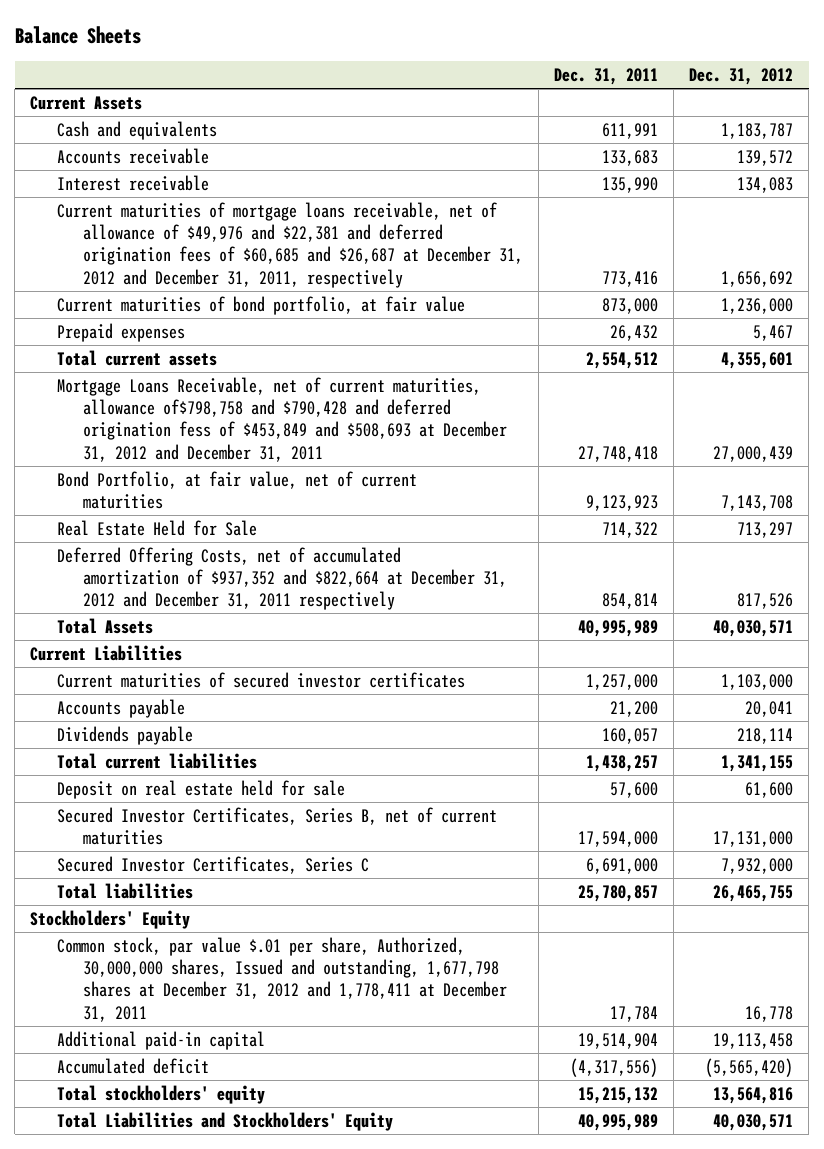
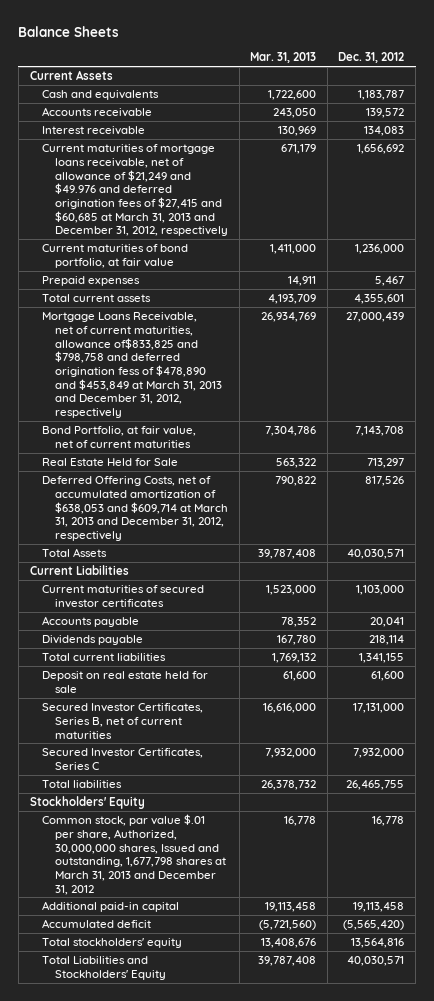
- | Dec. 31, 2011 | Dec. 31, 2012
+ | Mar. 31, 2013 | Dec. 31, 2012
- Current maturities of mortgage loans receivable, net of allowance of $49,976 and $22,381 and deferred origination fees of $60,685 and $26,687 at December 31, 2012 and December 31, 2011, respectively | 773,416 | 1,656,692
+ Current maturities of mortgage loans receivable, net of allowance of $21,249 and $49.976 and deferred origination fees of $27,415 and $60,685 at March 31, 2013 and December 31, 2012, respectively | 671,179 | 1,656,692
- Mortgage Loans Receivable, net of current maturities, allowance of$798,758 and $790,428 and deferred origination fess of $453,849 and $508,693 at December 31, 2012 and December 31, 2011 | 27,748,418 | 27,000,439
+ Mortgage Loans Receivable, net of current maturities, allowance of$833,825 and $798,758 and deferred origination fess of $478,890 and $453,849 at March 31, 2013 and December 31, 2012, respectively | 26,934,769 | 27,000,439
- Deferred Offering Costs, net of accumulated amortization of $937,352 and $822,664 at December 31, 2012 and December 31, 2011 respectively | 854,814 | 817,526
+ Deferred Offering Costs, net of accumulated amortization of $638,053 and $609,714 at March 31, 2013 and December 31, 2012, respectively | 790,822 | 817,526
- Common stock, par value $.01 per share, Authorized, 30,000,000 shares, Issued and outstanding, 1,677,798 shares at December 31, 2012 and 1,778,411 at December 31, 2011 | 17,784 | 16,778
+ Common stock, par value $.01 per share, Authorized, 30,000,000 shares, Issued and outstanding, 1,677,798 shares at March 31, 2013 and December 31, 2012 | 16,778 | 16,778

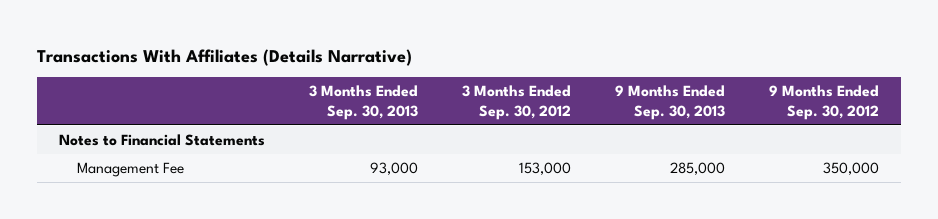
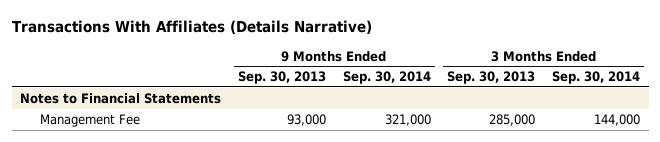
- | 3 Months Ended Sep. 30, 2013 | 3 Months Ended Sep. 30, 2012 | 9 Months Ended Sep. 30, 2013 | 9 Months Ended Sep. 30, 2012
+ | 9 Months Ended Sep. 30, 2013 | 9 Months Ended Sep. 30, 2014 | 3 Months Ended Sep. 30, 2013 | 3 Months Ended Sep. 30, 2014
- Management Fee | 93,000 | 153,000 | 285,000 | 350,000
+ Management Fee | 93,000 | 321,000 | 285,000 | 144,000

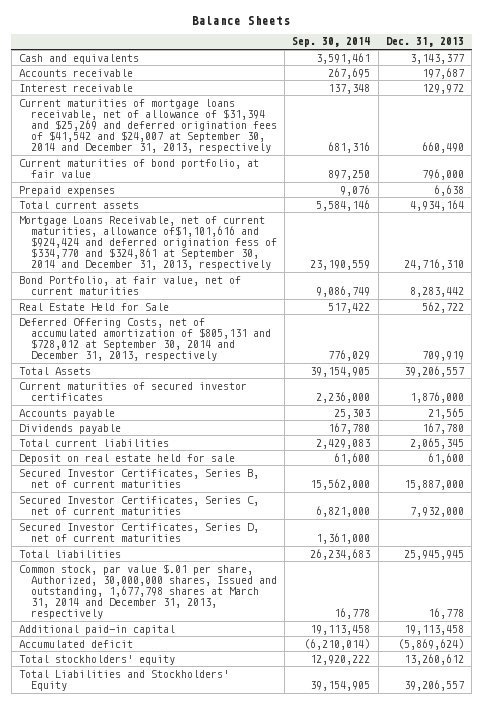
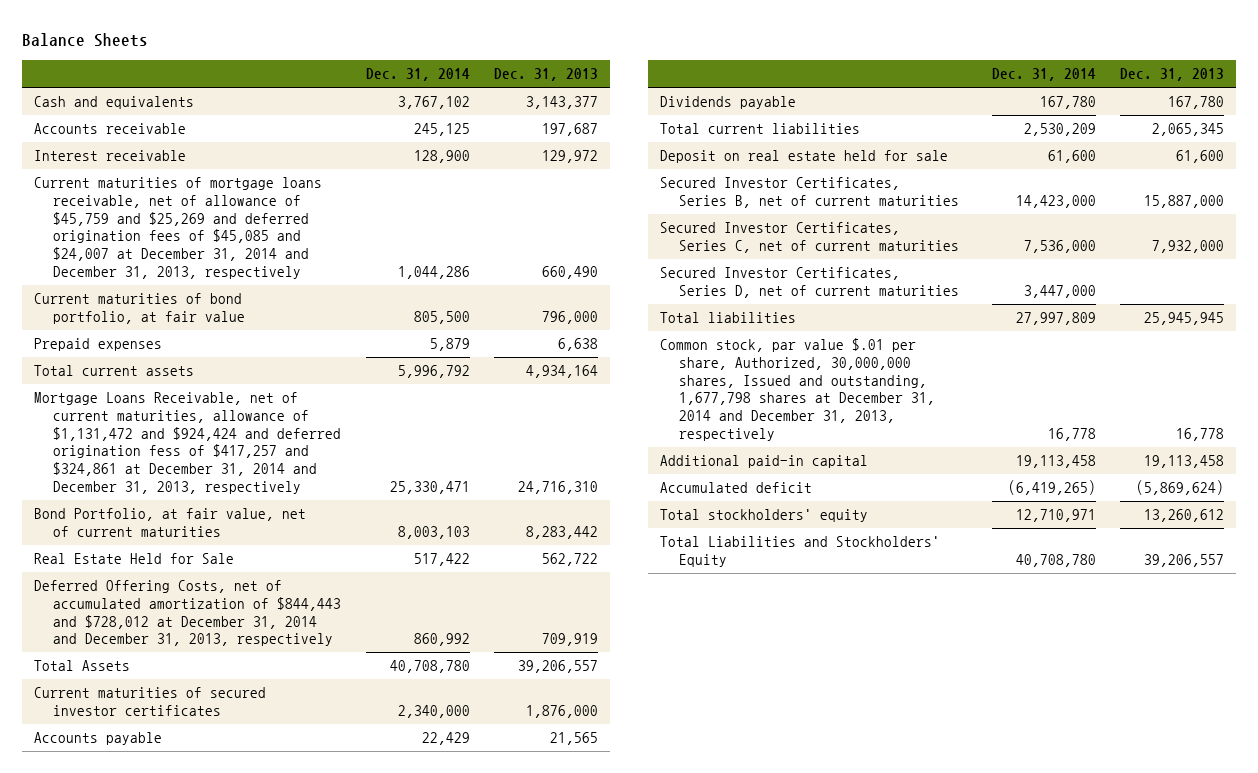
- | Sep. 30, 2014 | Dec. 31, 2013
+ | Dec. 31, 2014 | Dec. 31, 2013
- Current maturities of mortgage loans receivable, net of allowance of $31,394 and $25,269 and deferred origination fees of $41,542 and $24,007 at September 30, 2014 and December 31, 2013, respectively | 681,316 | 660,490
+ Current maturities of mortgage loans receivable, net of allowance of $45,759 and $25,269 and deferred origination fees of $45,085 and $24,007 at December 31, 2014 and December 31, 2013, respectively | 1,044,286 | 660,490
- Mortgage Loans Receivable, net of current maturities, allowance of$1,101,616 and $924,424 and deferred origination fess of $334,770 and $324,861 at September 30, 2014 and December 31, 2013, respectively | 23,190,559 | 24,716,310
+ Mortgage Loans Receivable, net of current maturities, allowance of $1,131,472 and $924,424 and deferred origination fess of $417,257 and $324,861 at December 31, 2014 and December 31, 2013, respectively | 25,330,471 | 24,716,310
- Deferred Offering Costs, net of accumulated amortization of $805,131 and $728,012 at September 30, 2014 and December 31, 2013, respectively | 776,029 | 709,919
+ Deferred Offering Costs, net of accumulated amortization of $844,443 and $728,012 at December 31, 2014 and December 31, 2013, respectively | 860,992 | 709,919
- Common stock, par value $.01 per share, Authorized, 30,000,000 shares, Issued and outstanding, 1,677,798 shares at March 31, 2014 and December 31, 2013, respectively | 16,778 | 16,778
+ Common stock, par value $.01 per share, Authorized, 30,000,000 shares, Issued and outstanding, 1,677,798 shares at December 31, 2014 and December 31, 2013, respectively | 16,778 | 16,778

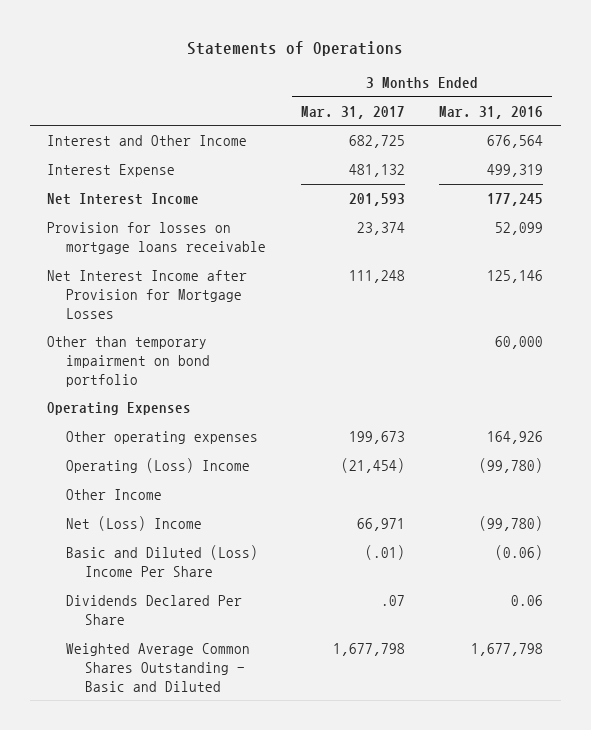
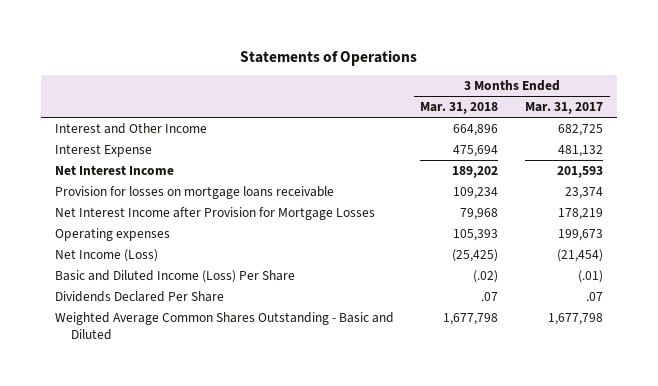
- | 3 Months Ended Mar. 31, 2017 | 3 Months Ended Mar. 31, 2016
+ | 3 Months Ended Mar. 31, 2018 | 3 Months Ended Mar. 31, 2017
- Net Interest Income after Provision for Mortgage Losses | 111,248 | 125,146
- Other than temporary impairment on bond portfolio | | 60,000
- Operating Expenses
- Other operating expenses | 199,673 | 164,926
- Operating (Loss) Income | (21,454) | (99,780)
- Other Income
- Net (Loss) Income | 66,971 | (99,780)
- Basic and Diluted (Loss) Income Per Share | (.01) | (0.06)
+ Net Interest Income after Provision for Mortgage Losses | 79,968 | 178,219
+ Operating expenses | 105,393 | 199,673
+ Net Income (Loss) | (25,425) | (21,454)
+ Basic and Diluted Income (Loss) Per Share | (.02) | (.01)

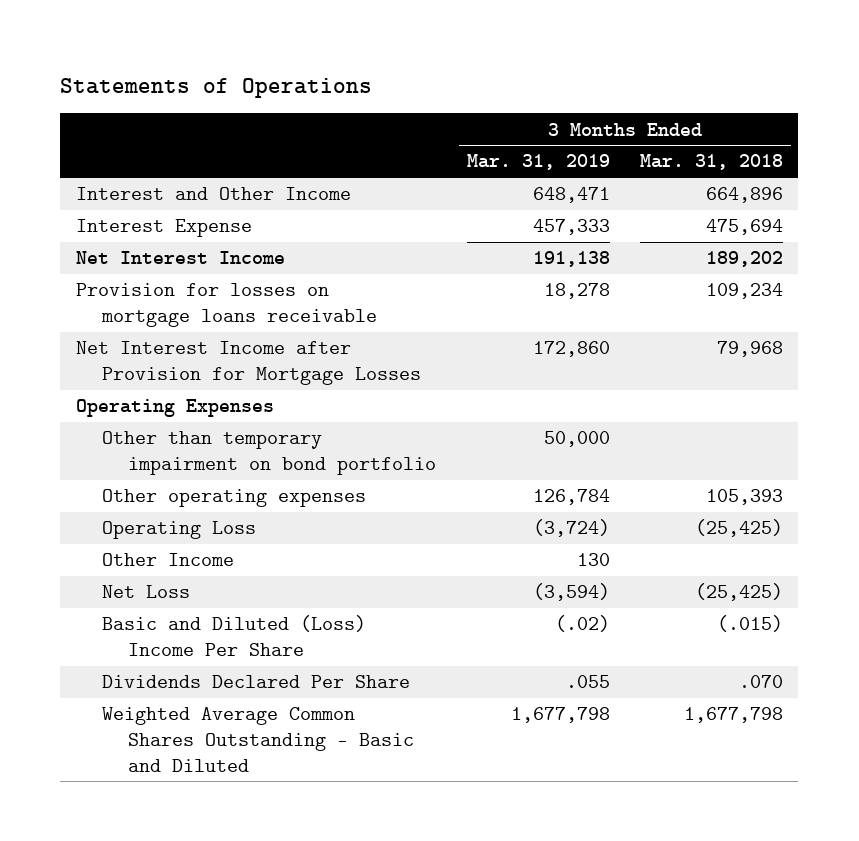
- | 3 Months Ended Mar. 31, 2018 | 3 Months Ended Mar. 31, 2017
+ | 3 Months Ended Mar. 31, 2019 | 3 Months Ended Mar. 31, 2018
- Operating expenses | 105,393 | 199,673
- Net Income (Loss) | (25,425) | (21,454)
- Basic and Diluted Income (Loss) Per Share | (.02) | (.01)
- Dividends Declared Per Share | .07 | .07
+ Operating Expenses
+ Other than temporary impairment on bond portfolio | 50,000 |
+ Other operating expenses | 126,784 | 105,393
+ Operating Loss | (3,724) | (25,425)
+ Other Income | 130 |
+ Net Loss | (3,594) | (25,425)
+ Basic and Diluted (Loss) Income Per Share | (.02) | (.015)
+ Dividends Declared Per Share | .055 | .070

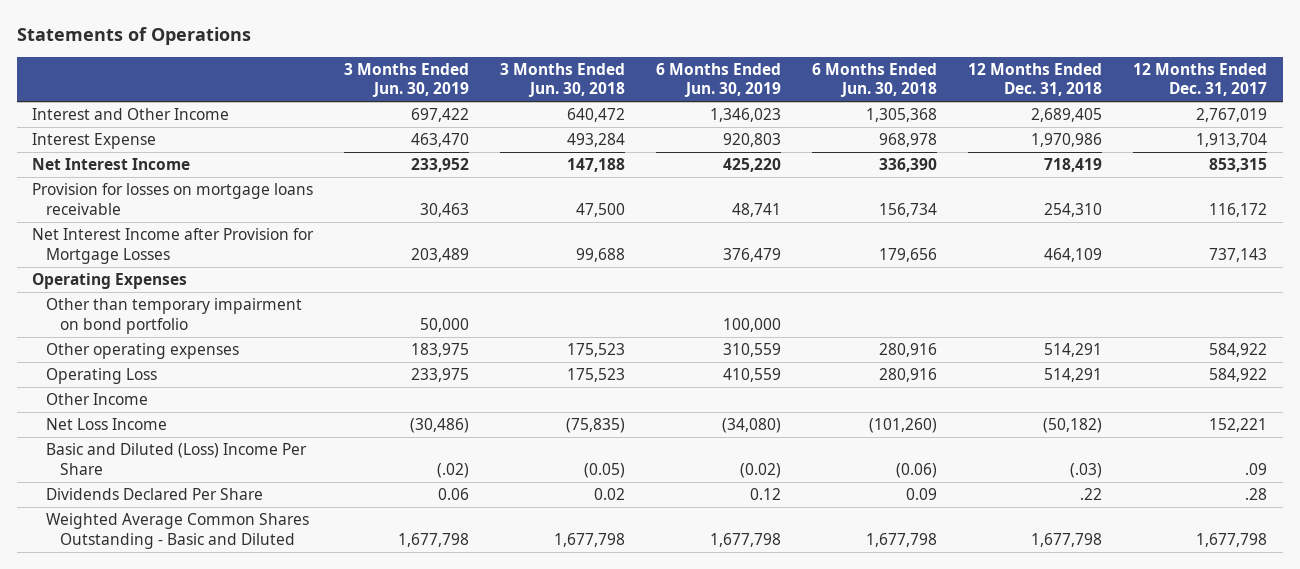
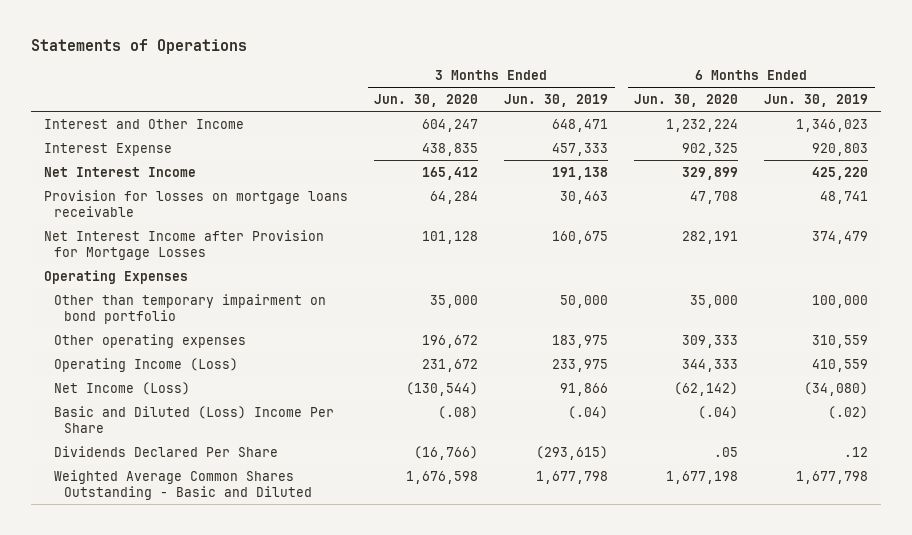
- | 3 Months Ended Jun. 30, 2019 | 3 Months Ended Jun. 30, 2018 | 6 Months Ended Jun. 30, 2019 | 6 Months Ended Jun. 30, 2018 | 12 Months Ended Dec. 31, 2018 | 12 Months Ended Dec. 31, 2017
+ | 3 Months Ended Jun. 30, 2020 | 3 Months Ended Jun. 30, 2019 | 6 Months Ended Jun. 30, 2020 | 6 Months Ended Jun. 30, 2019
- Interest and Other Income | 697,422 | 640,472 | 1,346,023 | 1,305,368 | 2,689,405 | 2,767,019
- Interest Expense | 463,470 | 493,284 | 920,803 | 968,978 | 1,970,986 | 1,913,704
- Net Interest Income | 233,952 | 147,188 | 425,220 | 336,390 | 718,419 | 853,315
+ Interest and Other Income | 604,247 | 648,471 | 1,232,224 | 1,346,023
+ Interest Expense | 438,835 | 457,333 | 902,325 | 920,803
+ Net Interest Income | 165,412 | 191,138 | 329,899 | 425,220
- Net Interest Income after Provision for Mortgage Losses | 203,489 | 99,688 | 376,479 | 179,656 | 464,109 | 737,143
+ Net Interest Income after Provision for Mortgage Losses | 101,128 | 160,675 | 282,191 | 374,479
- Operating Loss | 233,975 | 175,523 | 410,559 | 280,916 | 514,291 | 584,922
- Other Income
- Net Loss Income | (30,486) | (75,835) | (34,080) | (101,260) | (50,182) | 152,221
- Basic and Diluted (Loss) Income Per Share | (.02) | (0.05) | (0.02) | (0.06) | (.03) | .09
- Dividends Declared Per Share | 0.06 | 0.02 | 0.12 | 0.09 | .22 | .28
+ Operating Income (Loss) | 231,672 | 233,975 | 344,333 | 410,559
+ Net Income (Loss) | (130,544) | 91,866 | (62,142) | (34,080)
+ Basic and Diluted (Loss) Income Per Share | (.08) | (.04) | (.04) | (.02)
+ Dividends Declared Per Share | (16,766) | (293,615) | .05 | .12

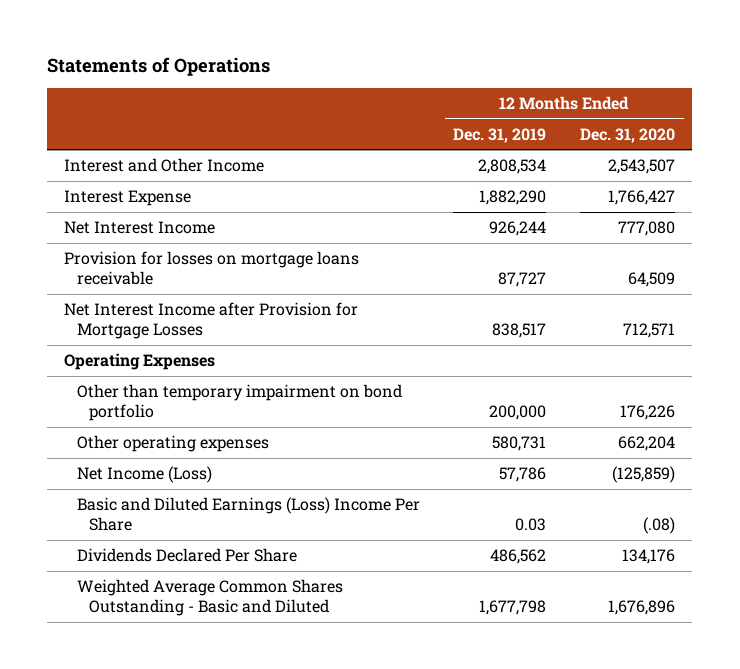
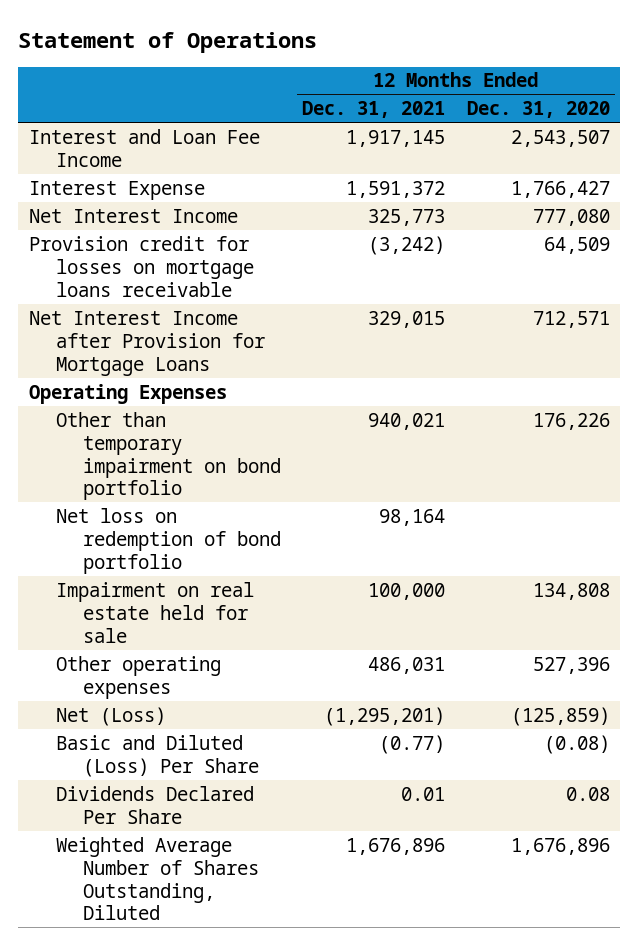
- Statements of Operations
+ Statement of Operations
- | 12 Months Ended Dec. 31, 2019 | 12 Months Ended Dec. 31, 2020
+ | 12 Months Ended Dec. 31, 2021 | 12 Months Ended Dec. 31, 2020
- Interest and Other Income | 2,808,534 | 2,543,507
+ Interest and Loan Fee Income | 1,917,145 | 2,543,507
- Provision for losses on mortgage loans receivable | 87,727 | 64,509
- Net Interest Income after Provision for Mortgage Losses | 838,517 | 712,571
+ Provision credit for losses on mortgage loans receivable | (3,242) | 64,509
+ Net Interest Income after Provision for Mortgage Loans | 329,015 | 712,571
- Other operating expenses | 580,731 | 662,204
- Net Income (Loss) | 57,786 | (125,859)
- Basic and Diluted Earnings (Loss) Income Per Share | 0.03 | (.08)
- Dividends Declared Per Share | 486,562 | 134,176
- Weighted Average Common Shares Outstanding - Basic and Diluted | 1,677,798 | 1,676,896
+ Net loss on redemption of bond portfolio | 98,164 |
+ Impairment on real estate held for sale | 100,000 | 134,808
+ Other operating expenses | 486,031 | 527,396
+ Net (Loss) | (1,295,201) | (125,859)
+ Basic and Diluted (Loss) Per Share | (0.77) | (0.08)
+ Dividends Declared Per Share | 0.01 | 0.08
+ Weighted Average Number of Shares Outstanding, Diluted | 1,676,896 | 1,676,896

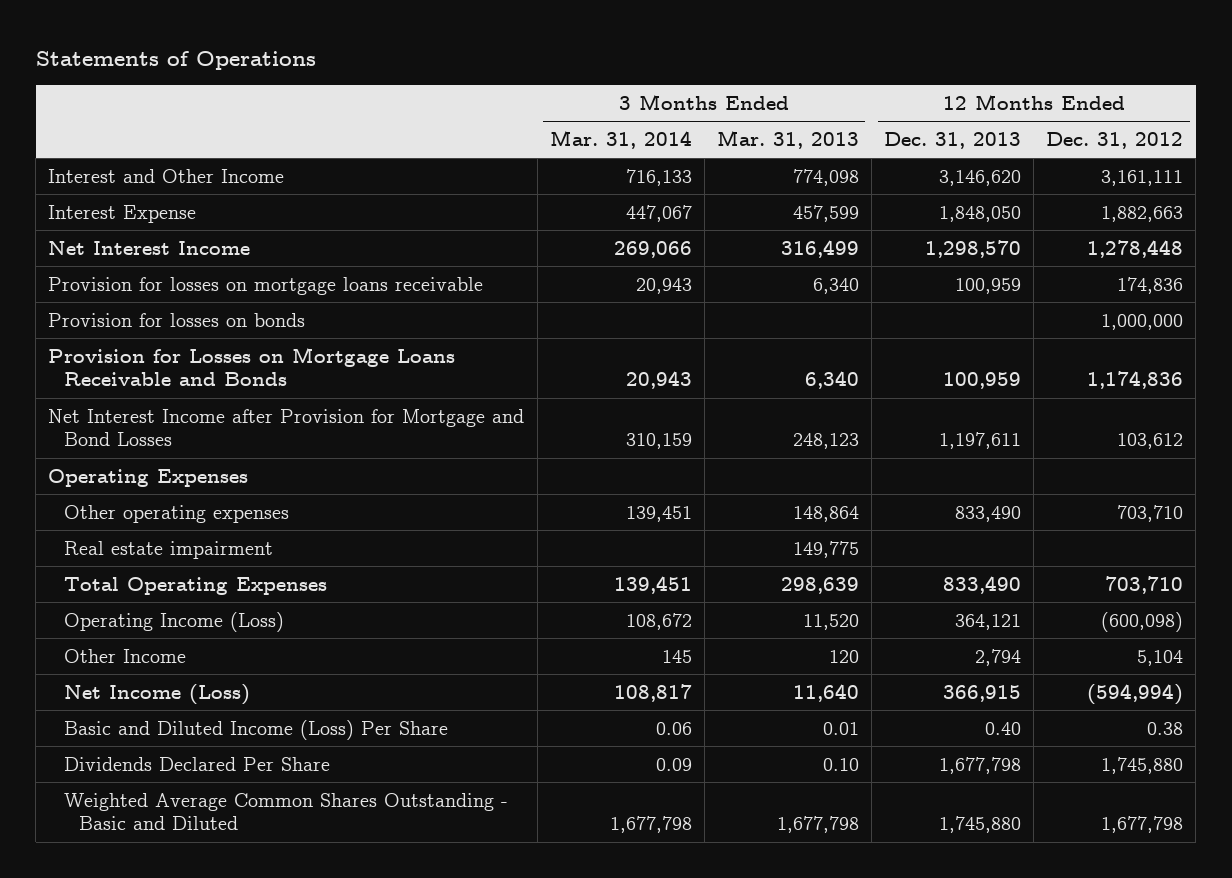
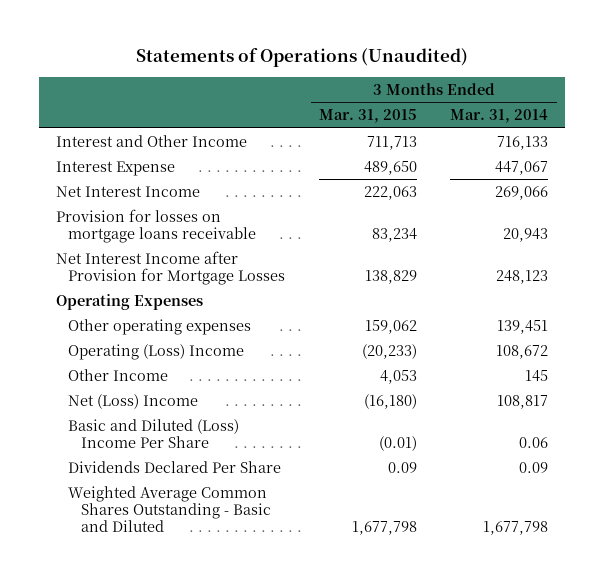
- Statements of Operations
+ Statements of Operations (Unaudited)
- | 3 Months Ended Mar. 31, 2014 | 3 Months Ended Mar. 31, 2013 | 12 Months Ended Dec. 31, 2013 | 12 Months Ended Dec. 31, 2012
+ | 3 Months Ended Mar. 31, 2015 | 3 Months Ended Mar. 31, 2014
- Provision for losses on bonds | | | | 1,000,000
- Provision for Losses on Mortgage Loans Receivable and Bonds | 20,943 | 6,340 | 100,959 | 1,174,836
- Net Interest Income after Provision for Mortgage and Bond Losses | 310,159 | 248,123 | 1,197,611 | 103,612
+ Net Interest Income after Provision for Mortgage Losses | 138,829 | 248,123
- Real estate impairment | | 149,775 | |
- Total Operating Expenses | 139,451 | 298,639 | 833,490 | 703,710
- Operating Income (Loss) | 108,672 | 11,520 | 364,121 | (600,098)
+ Operating (Loss) Income | (20,233) | 108,672
- Net Income (Loss) | 108,817 | 11,640 | 366,915 | (594,994)
- Basic and Diluted Income (Loss) Per Share | 0.06 | 0.01 | 0.40 | 0.38
+ Net (Loss) Income | (16,180) | 108,817
+ Basic and Diluted (Loss) Income Per Share | (0.01) | 0.06

